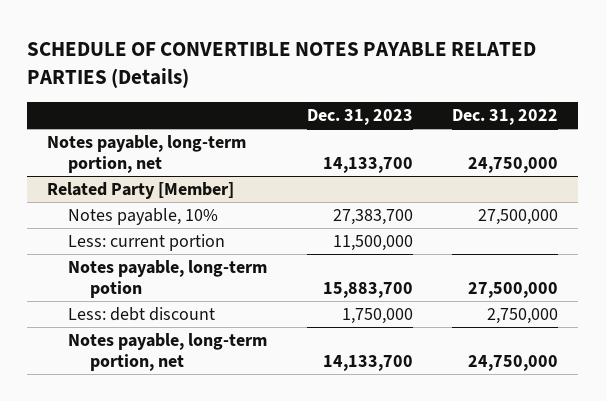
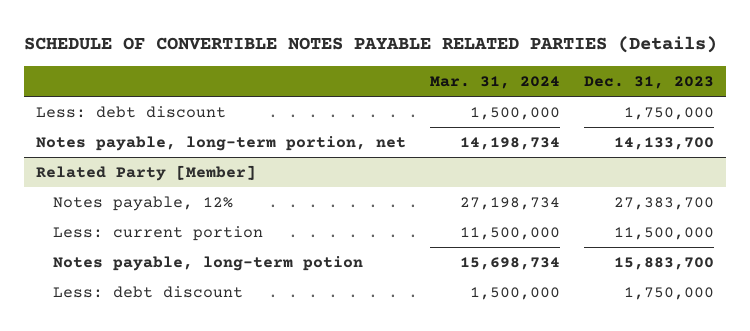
- | Dec. 31, 2023 | Dec. 31, 2022
+ | Mar. 31, 2024 | Dec. 31, 2023
+ Less: debt discount | 1,500,000 | 1,750,000
@ Related Party [Member]
- Notes payable, 10% | 27,383,700 | 27,500,000
+ Notes payable, 12% | 27,198,734 | 27,383,700
- Notes payable, long-term portion, net | 14,133,700 | 24,750,000

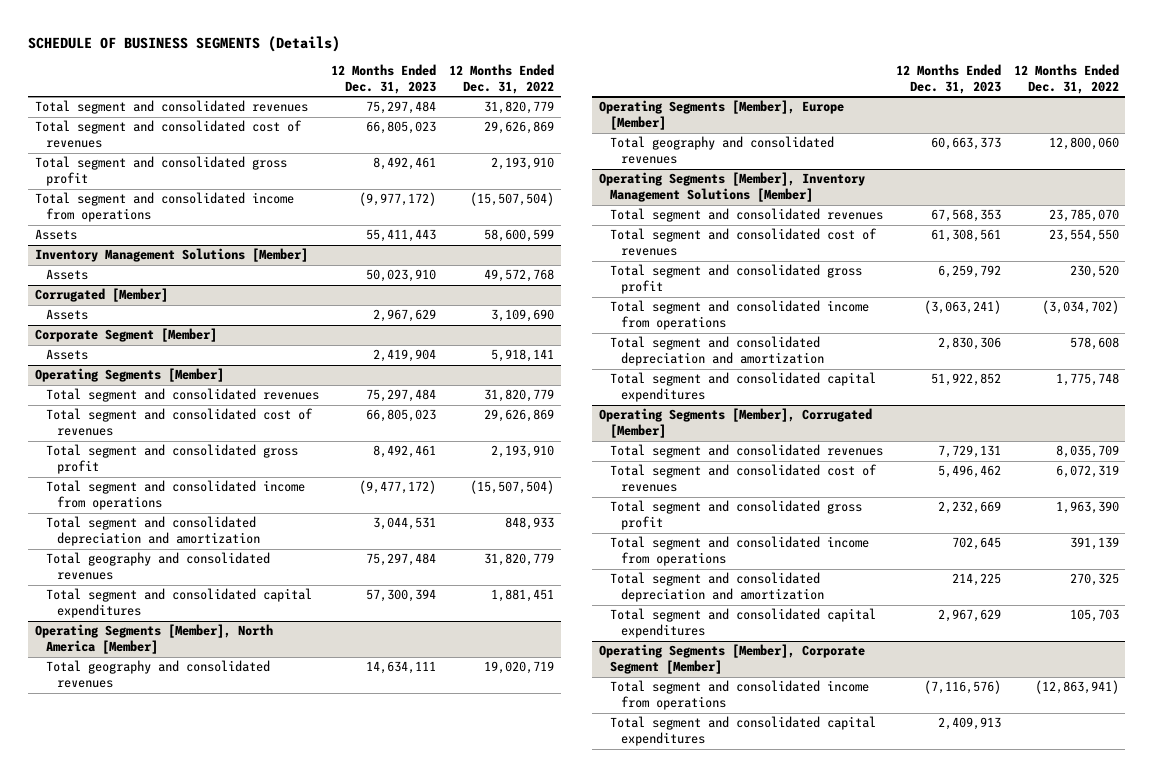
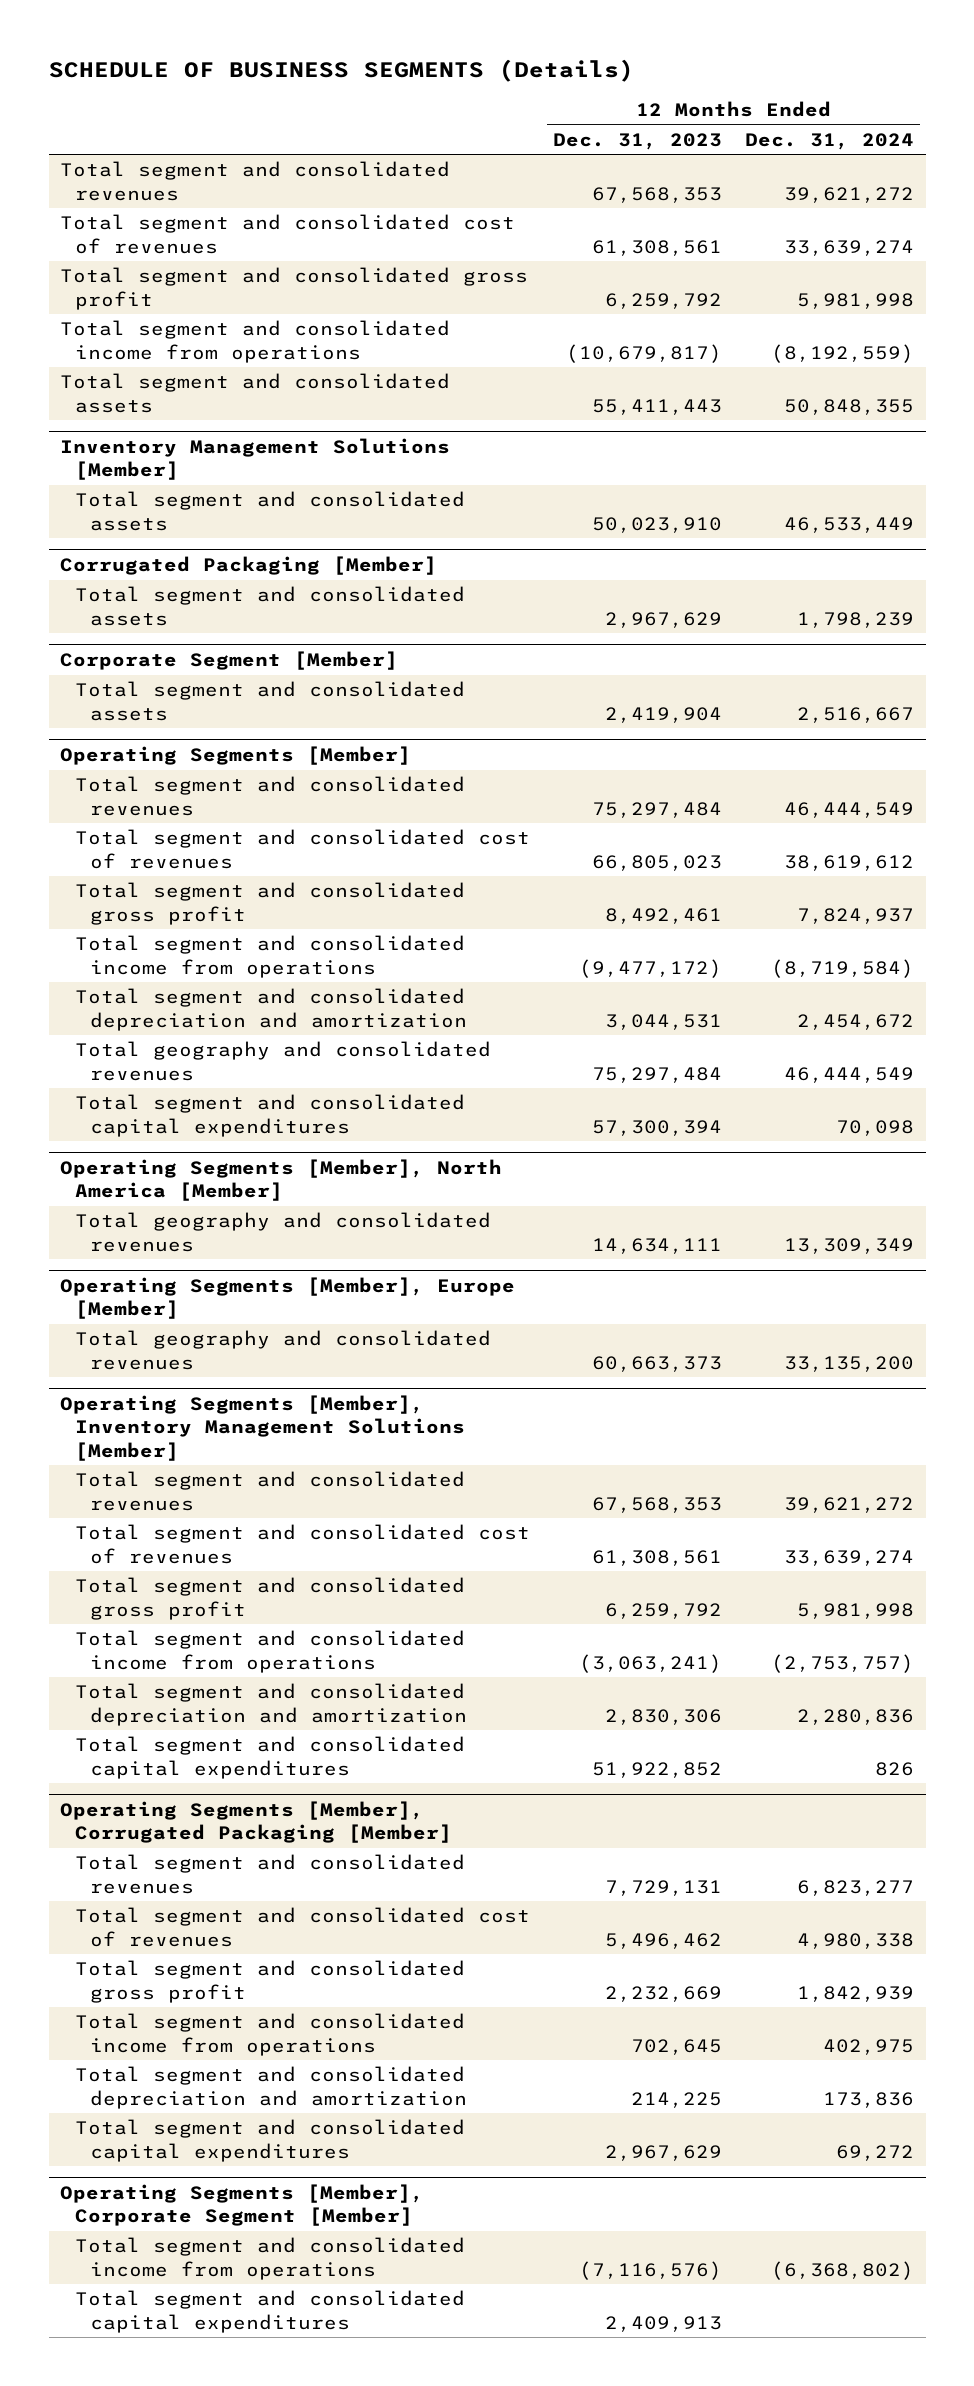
- | 12 Months Ended Dec. 31, 2023 | 12 Months Ended Dec. 31, 2022
+ | 12 Months Ended Dec. 31, 2023 | 12 Months Ended Dec. 31, 2024
- Total segment and consolidated revenues | 75,297,484 | 31,820,779
- Total segment and consolidated cost of revenues | 66,805,023 | 29,626,869
- Total segment and consolidated gross profit | 8,492,461 | 2,193,910
- Total segment and consolidated income from operations | (9,977,172) | (15,507,504)
- Assets | 55,411,443 | 58,600,599
+ Total segment and consolidated revenues | 67,568,353 | 39,621,272
+ Total segment and consolidated cost of revenues | 61,308,561 | 33,639,274
+ Total segment and consolidated gross profit | 6,259,792 | 5,981,998
+ Total segment and consolidated income from operations | (10,679,817) | (8,192,559)
+ Total segment and consolidated assets | 55,411,443 | 50,848,355
@ Inventory Management Solutions [Member]
- Assets | 50,023,910 | 49,572,768
- Corrugated [Member]
- Assets | 2,967,629 | 3,109,690
@ Inventory Management Solutions [Member]
+ Total segment and consolidated assets | 50,023,910 | 46,533,449
+ Corrugated Packaging [Member]
+ Total segment and consolidated assets | 2,967,629 | 1,798,239
@ Corporate Segment [Member]
- Assets | 2,419,904 | 5,918,141
+ Total segment and consolidated assets | 2,419,904 | 2,516,667
- Operating Segments [Member], Corrugated [Member]
+ Operating Segments [Member], Corrugated Packaging [Member]

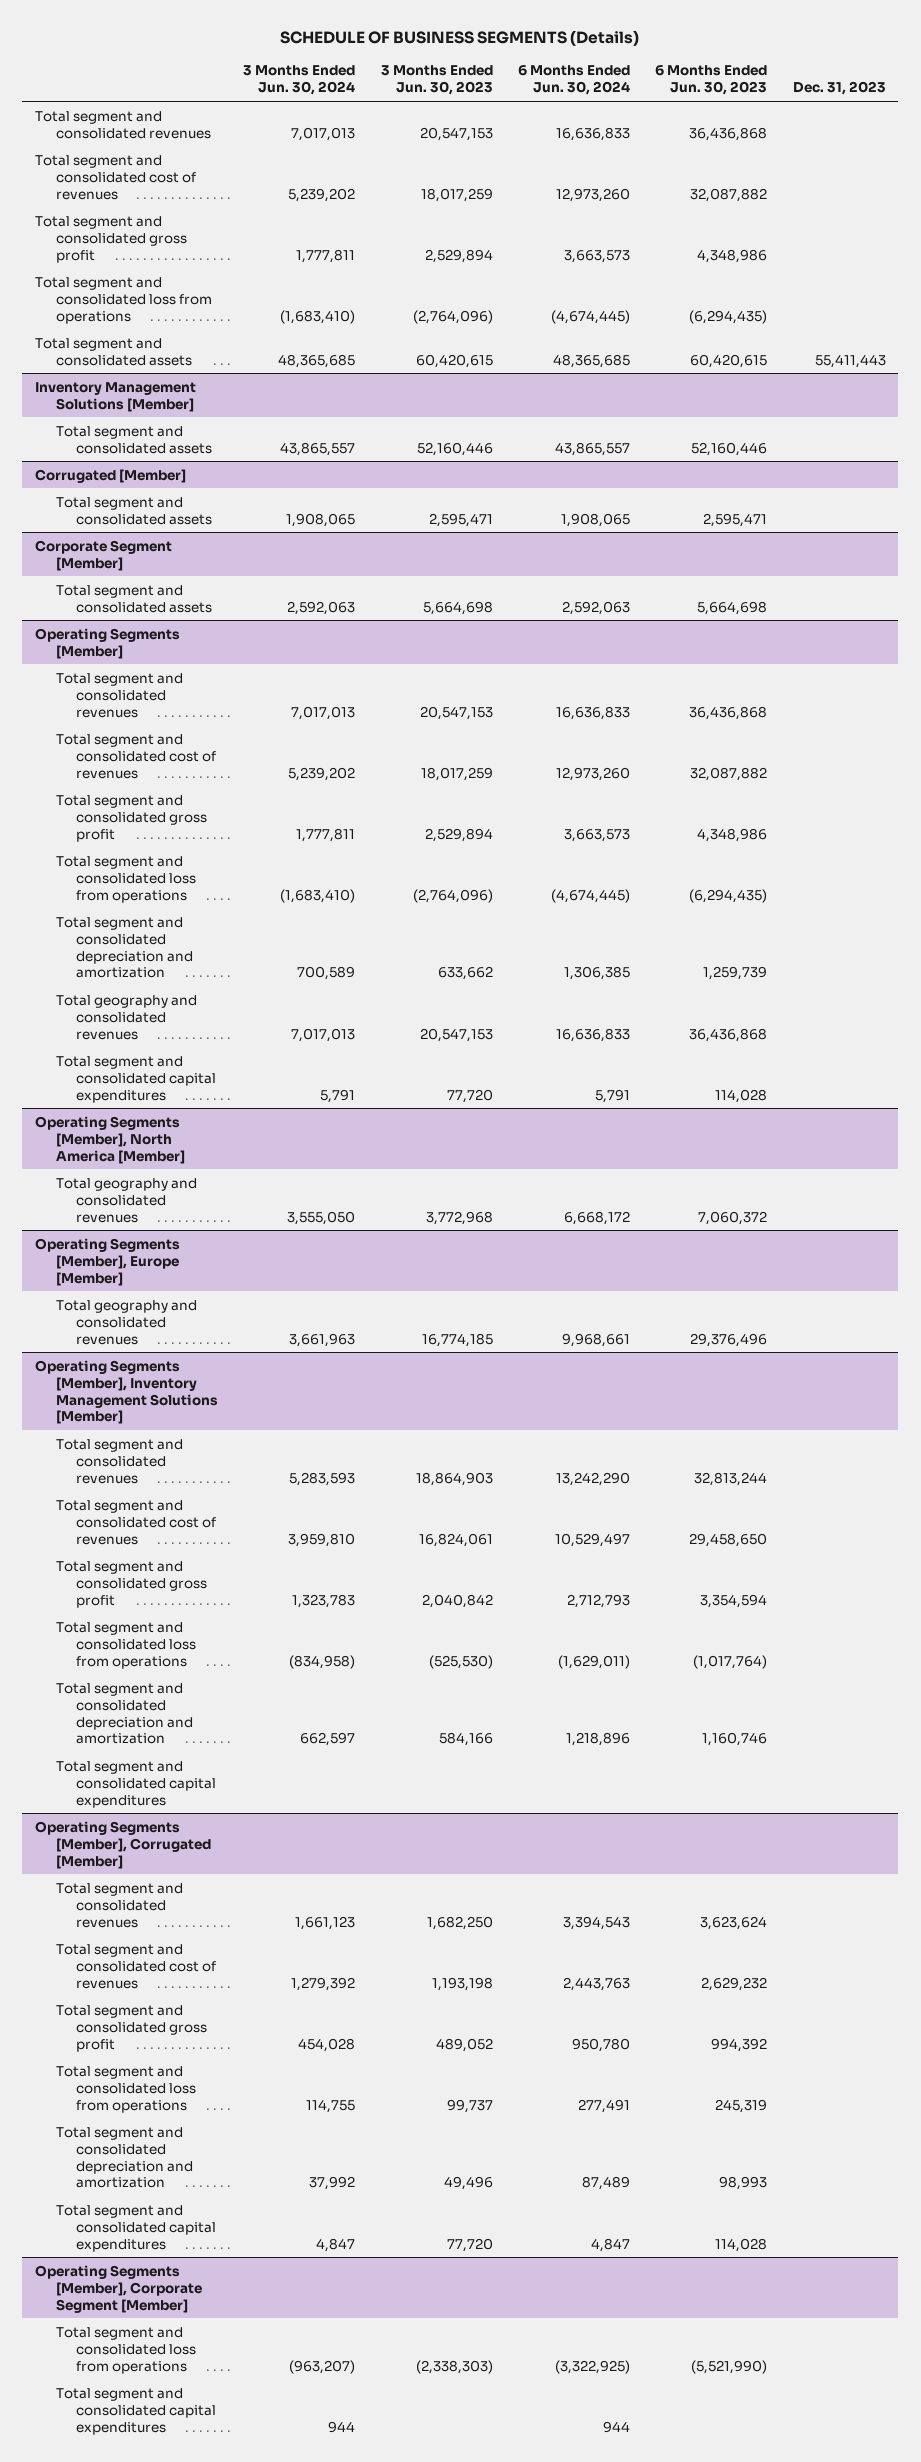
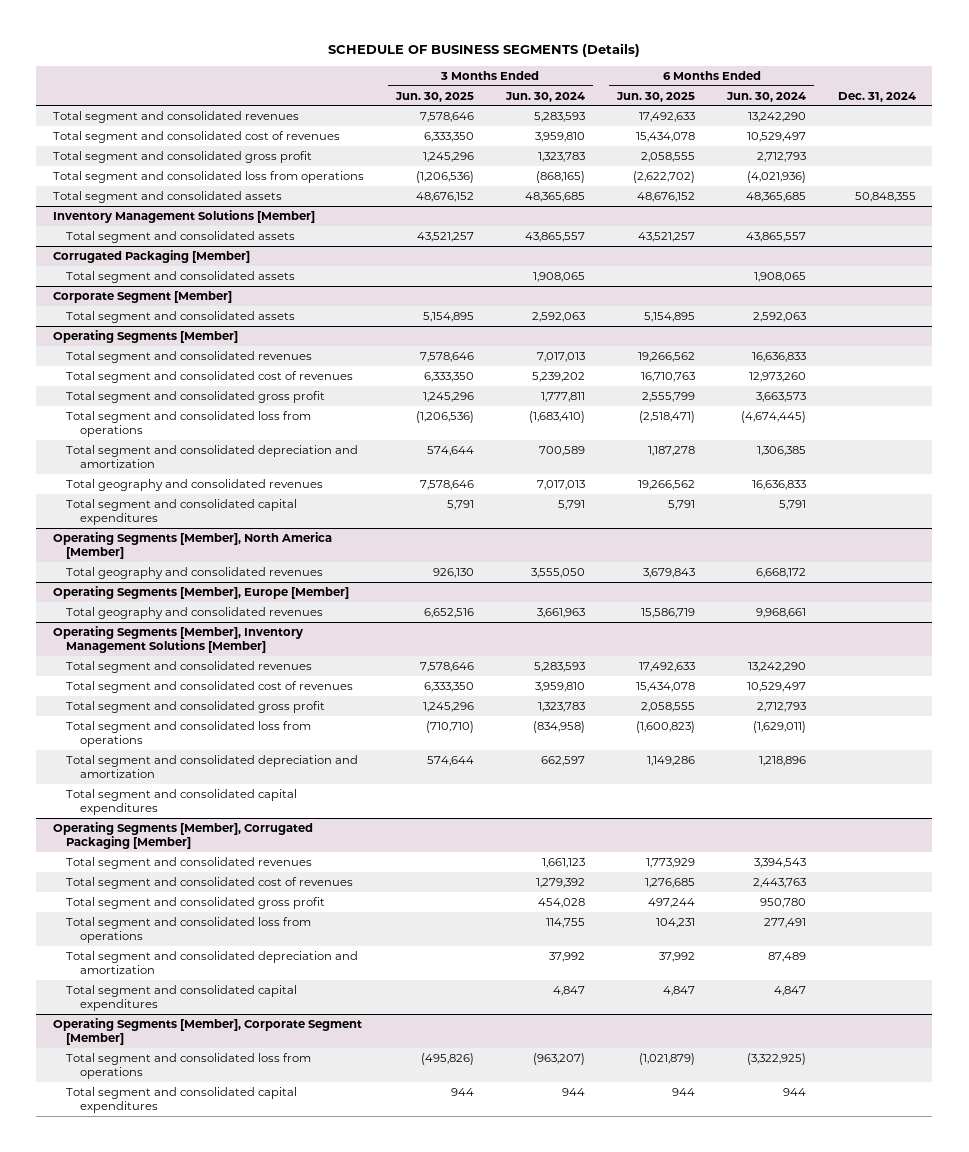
- | 3 Months Ended Jun. 30, 2024 | 3 Months Ended Jun. 30, 2023 | 6 Months Ended Jun. 30, 2024 | 6 Months Ended Jun. 30, 2023 | Dec. 31, 2023
+ | 3 Months Ended Jun. 30, 2025 | 3 Months Ended Jun. 30, 2024 | 6 Months Ended Jun. 30, 2025 | 6 Months Ended Jun. 30, 2024 | Dec. 31, 2024
- Total segment and consolidated revenues | 7,017,013 | 20,547,153 | 16,636,833 | 36,436,868 |
- Total segment and consolidated cost of revenues | 5,239,202 | 18,017,259 | 12,973,260 | 32,087,882 |
- Total segment and consolidated gross profit | 1,777,811 | 2,529,894 | 3,663,573 | 4,348,986 |
- Total segment and consolidated loss from operations | (1,683,410) | (2,764,096) | (4,674,445) | (6,294,435) |
+ Total segment and consolidated revenues | 7,578,646 | 5,283,593 | 17,492,633 | 13,242,290 |
+ Total segment and consolidated cost of revenues | 6,333,350 | 3,959,810 | 15,434,078 | 10,529,497 |
+ Total segment and consolidated gross profit | 1,245,296 | 1,323,783 | 2,058,555 | 2,712,793 |
+ Total segment and consolidated loss from operations | (1,206,536) | (868,165) | (2,622,702) | (4,021,936) |
- Corrugated [Member]
+ Corrugated Packaging [Member]
- Operating Segments [Member], Corrugated [Member]
+ Operating Segments [Member], Corrugated Packaging [Member]

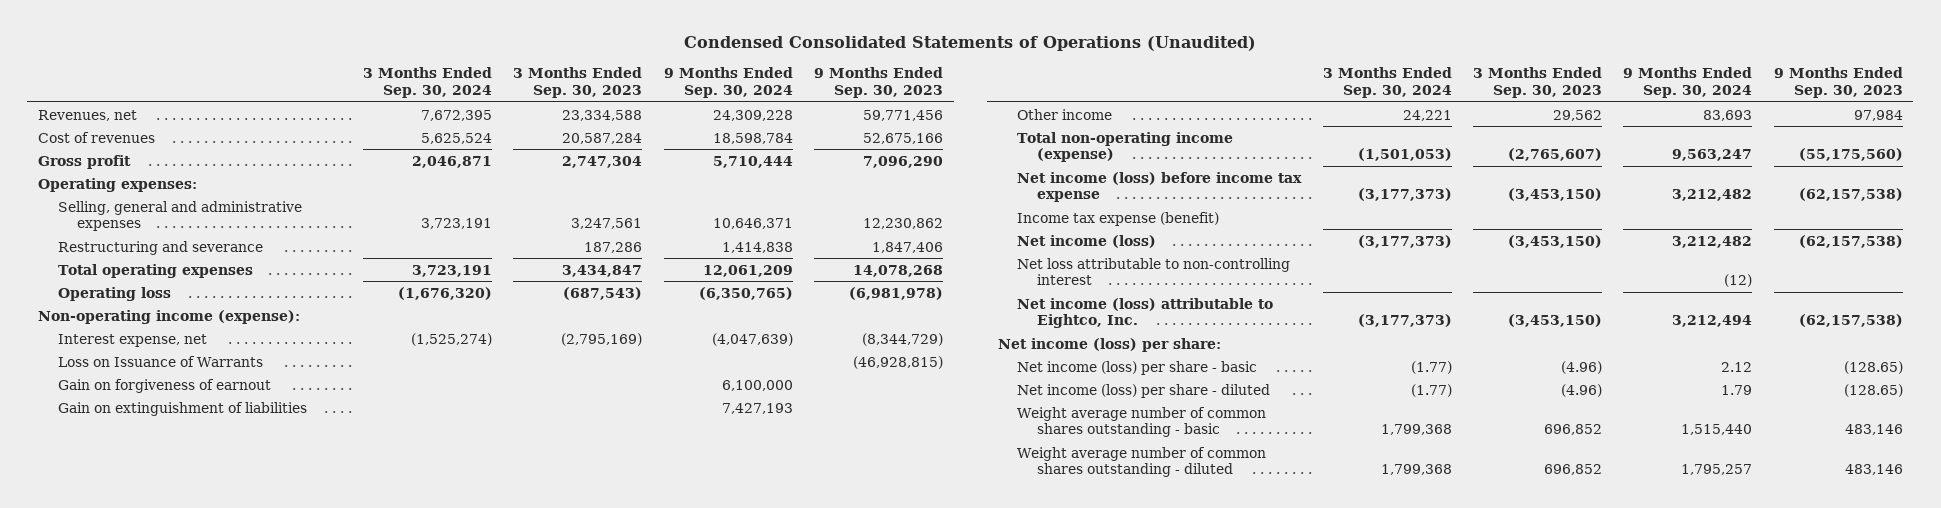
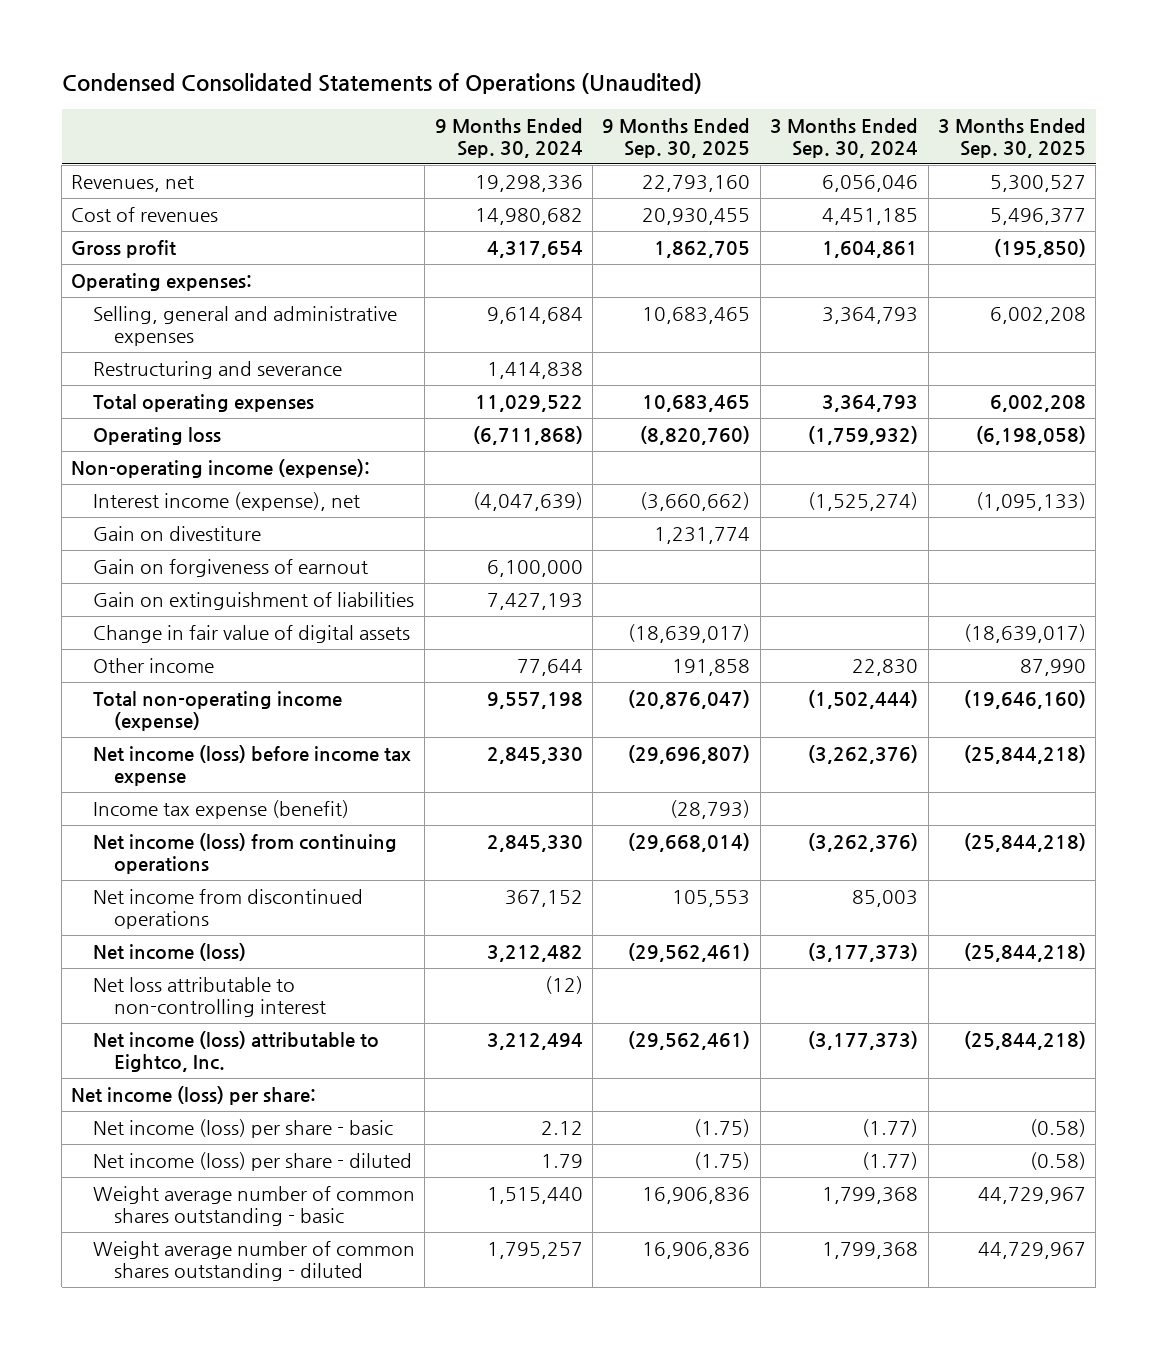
- | 3 Months Ended Sep. 30, 2024 | 3 Months Ended Sep. 30, 2023 | 9 Months Ended Sep. 30, 2024 | 9 Months Ended Sep. 30, 2023
+ | 9 Months Ended Sep. 30, 2024 | 9 Months Ended Sep. 30, 2025 | 3 Months Ended Sep. 30, 2024 | 3 Months Ended Sep. 30, 2025
- Revenues, net | 7,672,395 | 23,334,588 | 24,309,228 | 59,771,456
- Cost of revenues | 5,625,524 | 20,587,284 | 18,598,784 | 52,675,166
- Gross profit | 2,046,871 | 2,747,304 | 5,710,444 | 7,096,290
+ Revenues, net | 19,298,336 | 22,793,160 | 6,056,046 | 5,300,527
+ Cost of revenues | 14,980,682 | 20,930,455 | 4,451,185 | 5,496,377
+ Gross profit | 4,317,654 | 1,862,705 | 1,604,861 | (195,850)
- Selling, general and administrative expenses | 3,723,191 | 3,247,561 | 10,646,371 | 12,230,862
+ Selling, general and administrative expenses | 9,614,684 | 10,683,465 | 3,364,793 | 6,002,208
- Total operating expenses | 3,723,191 | 3,434,847 | 12,061,209 | 14,078,268
- Operating loss | (1,676,320) | (687,543) | (6,350,765) | (6,981,978)
+ Total operating expenses | 11,029,522 | 10,683,465 | 3,364,793 | 6,002,208
+ Operating loss | (6,711,868) | (8,820,760) | (1,759,932) | (6,198,058)
- Interest expense, net | (1,525,274) | (2,795,169) | (4,047,639) | (8,344,729)
- Loss on Issuance of Warrants | | | | (46,928,815)
+ Interest income (expense), net | (4,047,639) | (3,660,662) | (1,525,274) | (1,095,133)
+ Gain on divestiture | | 1,231,774 | |
- Other income | 24,221 | 29,562 | 83,693 | 97,984
- Total non-operating income (expense) | (1,501,053) | (2,765,607) | 9,563,247 | (55,175,560)
- Net income (loss) before income tax expense | (3,177,373) | (3,453,150) | 3,212,482 | (62,157,538)
+ Change in fair value of digital assets | | (18,639,017) | | (18,639,017)
+ Other income | 77,644 | 191,858 | 22,830 | 87,990
+ Total non-operating income (expense) | 9,557,198 | (20,876,047) | (1,502,444) | (19,646,160)
+ Net income (loss) before income tax expense | 2,845,330 | (29,696,807) | (3,262,376) | (25,844,218)
+ Net income (loss) from continuing operations | 2,845,330 | (29,668,014) | (3,262,376) | (25,844,218)
+ Net income from discontinued operations | 367,152 | 105,553 | 85,003 |

